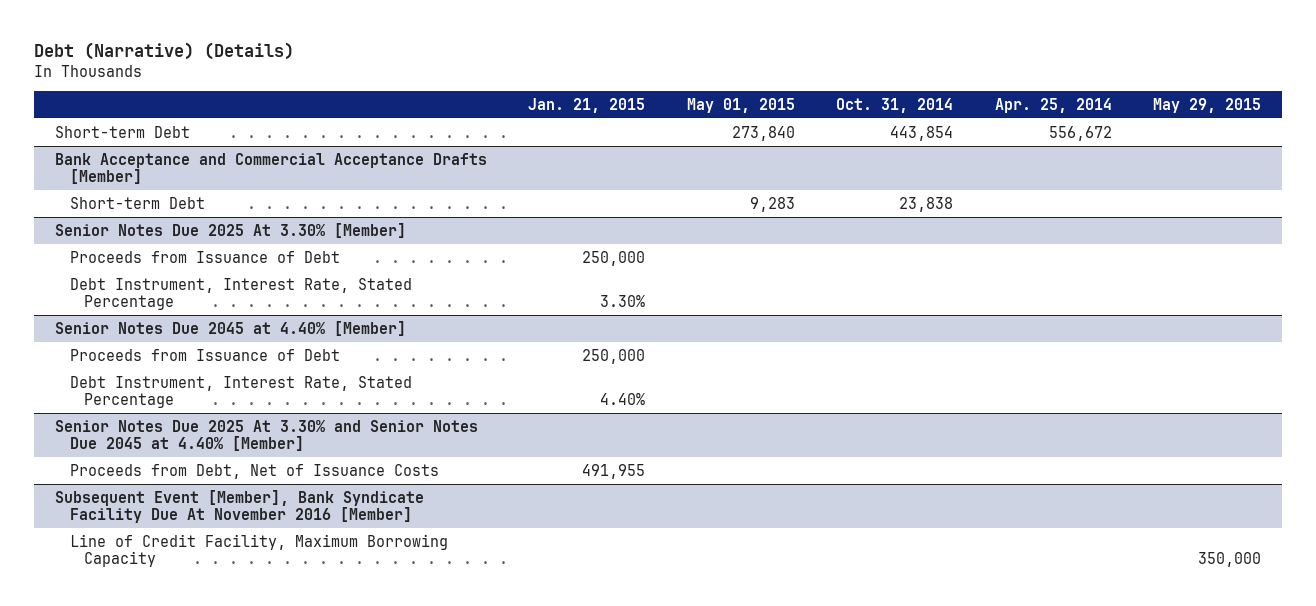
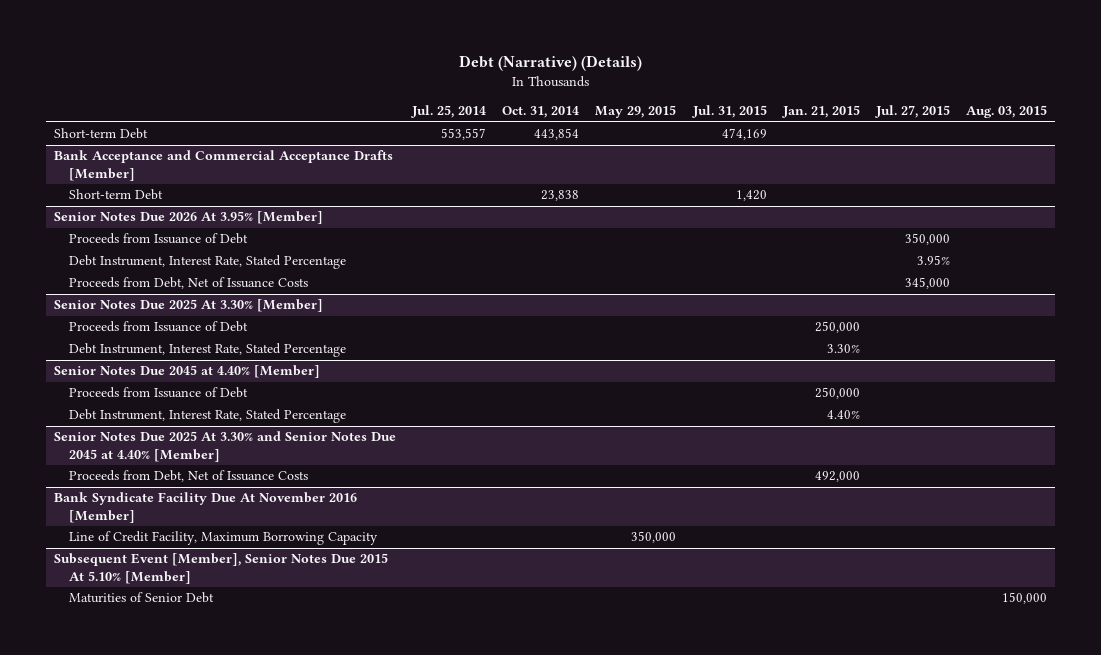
- | Jan. 21, 2015 | May 01, 2015 | Oct. 31, 2014 | Apr. 25, 2014 | May 29, 2015
+ | Jul. 25, 2014 | Oct. 31, 2014 | May 29, 2015 | Jul. 31, 2015 | Jan. 21, 2015 | Jul. 27, 2015 | Aug. 03, 2015
+ Senior Notes Due 2026 At 3.95% [Member]
+ Proceeds from Issuance of Debt | | | | | | 350,000 |
+ Debt Instrument, Interest Rate, Stated Percentage | | | | | | 3.95% |
+ Proceeds from Debt, Net of Issuance Costs | | | | | | 345,000 |
@ Senior Notes Due 2025 At 3.30% and Senior Notes Due 2045 at 4.40% [Member]
- Proceeds from Debt, Net of Issuance Costs | 491,955 | | | |
- Subsequent Event [Member], Bank Syndicate Facility Due At November 2016 [Member]
@ Senior Notes Due 2025 At 3.30% and Senior Notes Due 2045 at 4.40% [Member]
+ Proceeds from Debt, Net of Issuance Costs | | | | | 492,000 | |
+ Bank Syndicate Facility Due At November 2016 [Member]
+ Subsequent Event [Member], Senior Notes Due 2015 At 5.10% [Member]
+ Maturities of Senior Debt | | | | | | | 150,000

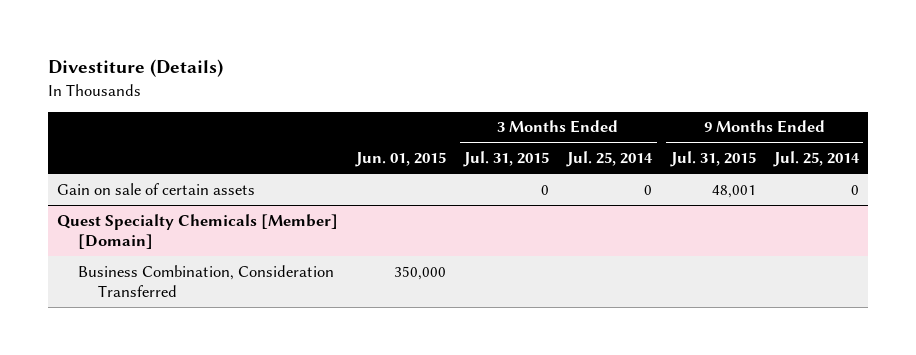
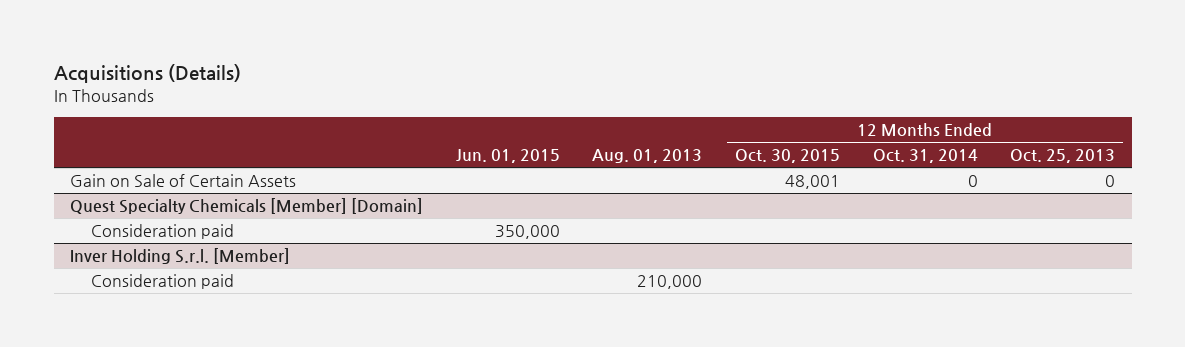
- Divestiture (Details)
+ Acquisitions (Details)
- | Jun. 01, 2015 | 3 Months Ended Jul. 31, 2015 | 3 Months Ended Jul. 25, 2014 | 9 Months Ended Jul. 31, 2015 | 9 Months Ended Jul. 25, 2014
+ | Jun. 01, 2015 | Aug. 01, 2013 | 12 Months Ended Oct. 30, 2015 | 12 Months Ended Oct. 31, 2014 | 12 Months Ended Oct. 25, 2013
- Gain on sale of certain assets | | 0 | 0 | 48,001 | 0
+ Gain on Sale of Certain Assets | | | 48,001 | 0 | 0
@ Quest Specialty Chemicals [Member] [Domain]
- Business Combination, Consideration Transferred | 350,000 | | | |
+ Consideration paid | 350,000 | | | |
+ Inver Holding S.r.l. [Member]
+ Consideration paid | | 210,000 | | |

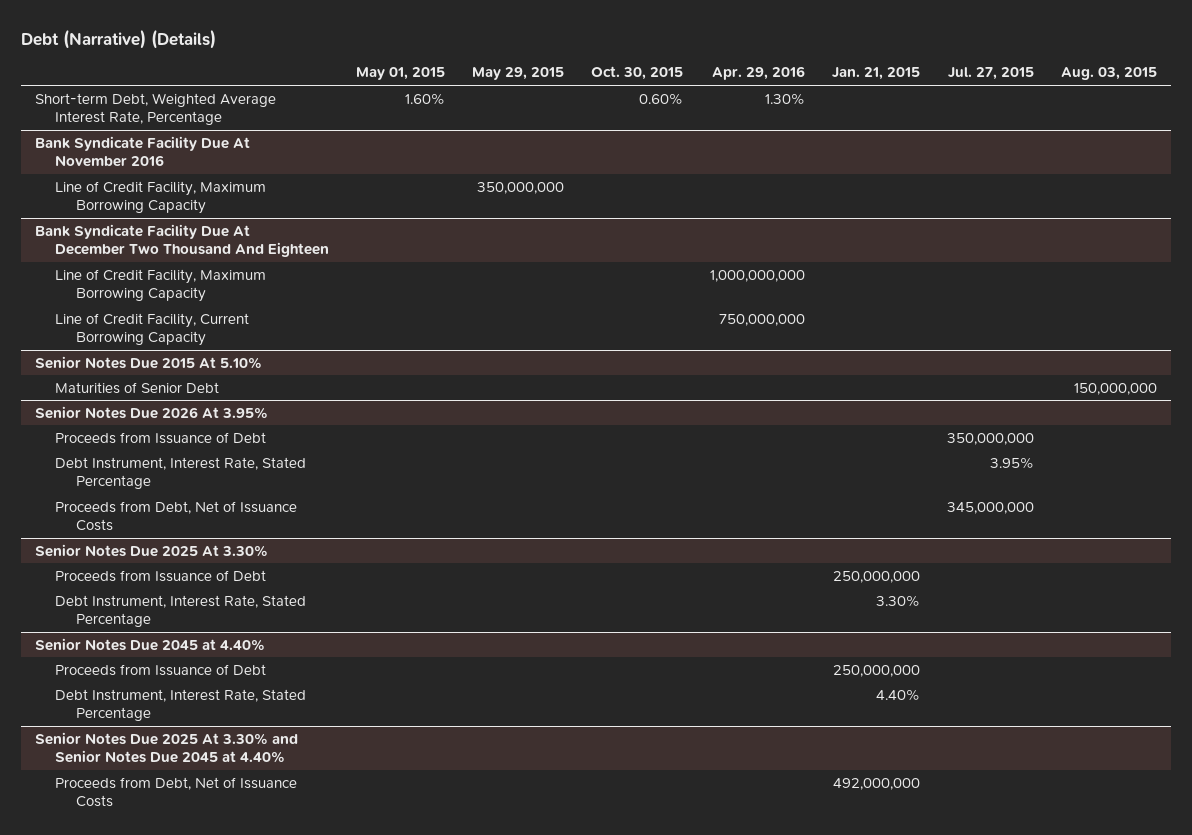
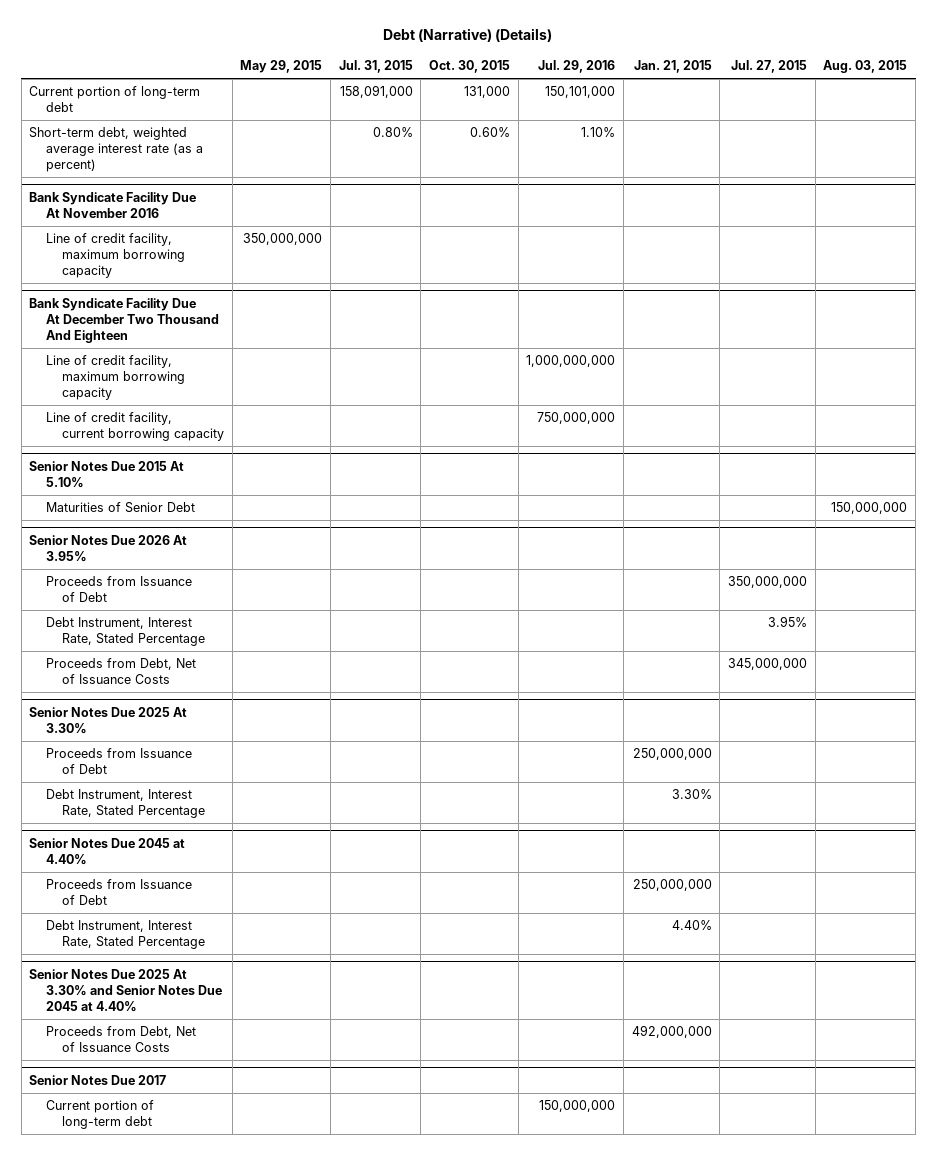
- | May 01, 2015 | May 29, 2015 | Oct. 30, 2015 | Apr. 29, 2016 | Jan. 21, 2015 | Jul. 27, 2015 | Aug. 03, 2015
+ | May 29, 2015 | Jul. 31, 2015 | Oct. 30, 2015 | Jul. 29, 2016 | Jan. 21, 2015 | Jul. 27, 2015 | Aug. 03, 2015
- Short-term Debt, Weighted Average Interest Rate, Percentage | 1.60% | | 0.60% | 1.30% | | |
+ Current portion of long-term debt | | 158,091,000 | 131,000 | 150,101,000 | | |
+ Short-term debt, weighted average interest rate (as a percent) | | 0.80% | 0.60% | 1.10% | | |
@ Bank Syndicate Facility Due At November 2016
- Line of Credit Facility, Maximum Borrowing Capacity | | 350,000,000 | | | | |
+ Line of credit facility, maximum borrowing capacity | 350,000,000 | | | | | |
@ Bank Syndicate Facility Due At December Two Thousand And Eighteen
- Line of Credit Facility, Maximum Borrowing Capacity | | | | 1,000,000,000 | | |
- Line of Credit Facility, Current Borrowing Capacity | | | | 750,000,000 | | |
+ Line of credit facility, maximum borrowing capacity | | | | 1,000,000,000 | | |
+ Line of credit facility, current borrowing capacity | | | | 750,000,000 | | |
+ Senior Notes Due 2017
+ Current portion of long-term debt | | | | 150,000,000 | | |

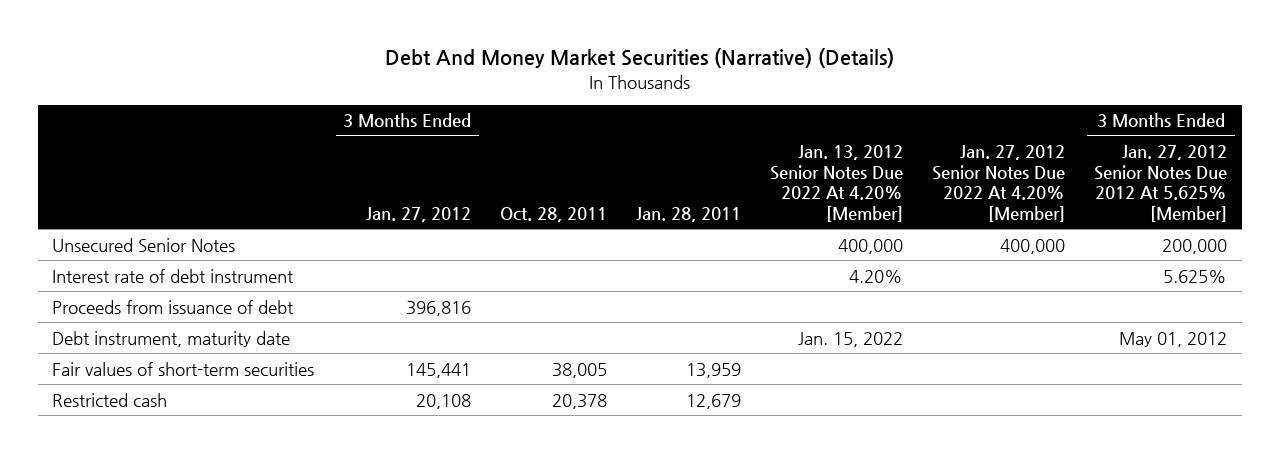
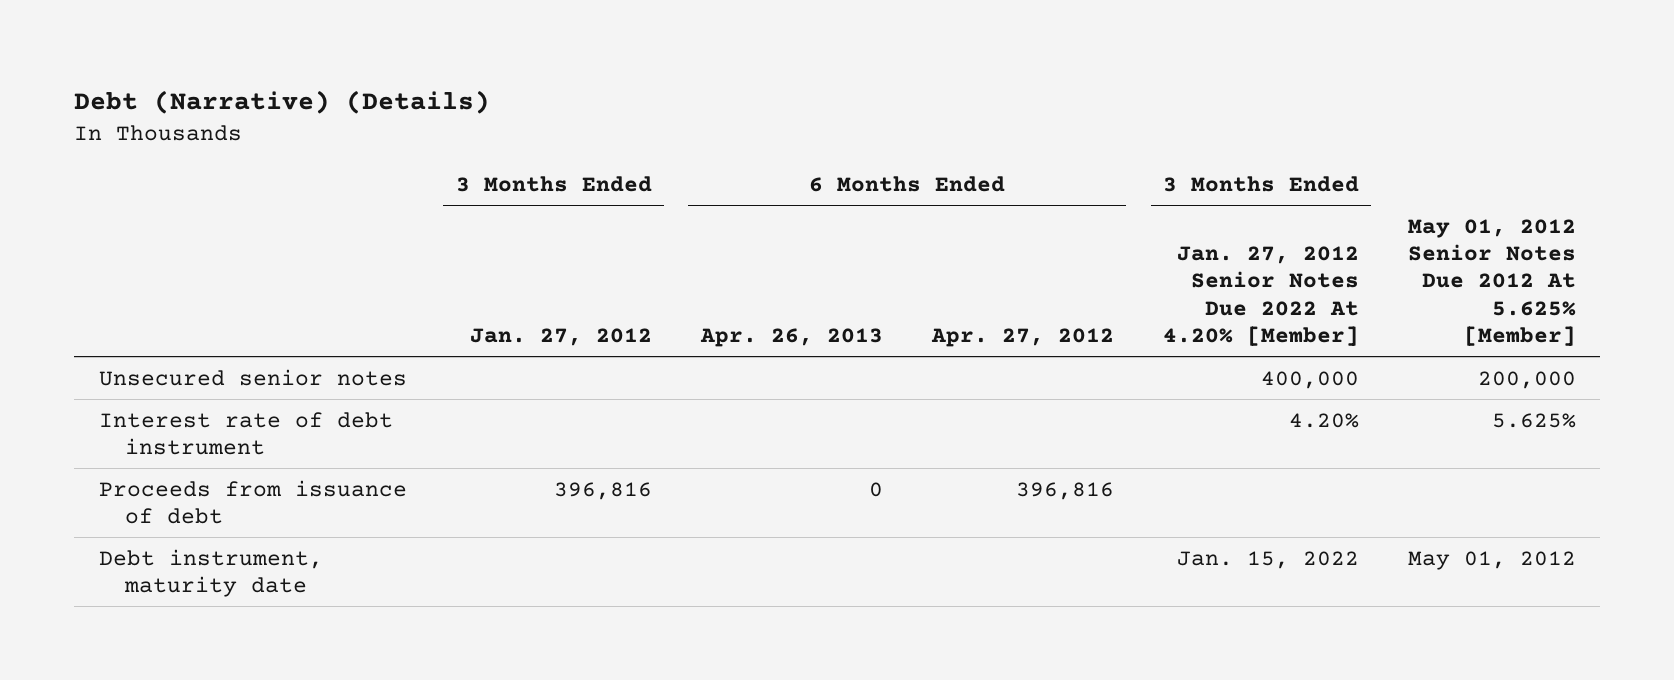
- Debt And Money Market Securities (Narrative) (Details)
+ Debt (Narrative) (Details)
- | 3 Months Ended Jan. 27, 2012 | Oct. 28, 2011 | Jan. 28, 2011 | Jan. 13, 2012 Senior Notes Due 2022 At 4.20% [Member] | Jan. 27, 2012 Senior Notes Due 2022 At 4.20% [Member] | 3 Months Ended Jan. 27, 2012 Senior Notes Due 2012 At 5.625% [Member]
+ | 3 Months Ended Jan. 27, 2012 | 6 Months Ended Apr. 26, 2013 | 6 Months Ended Apr. 27, 2012 | 3 Months Ended Jan. 27, 2012 Senior Notes Due 2022 At 4.20% [Member] | May 01, 2012 Senior Notes Due 2012 At 5.625% [Member]
- Unsecured Senior Notes | | | | 400,000 | 400,000 | 200,000
+ Unsecured senior notes | | | | 400,000 | 200,000
- Fair values of short-term securities | 145,441 | 38,005 | 13,959 | | |
- Restricted cash | 20,108 | 20,378 | 12,679 | | |

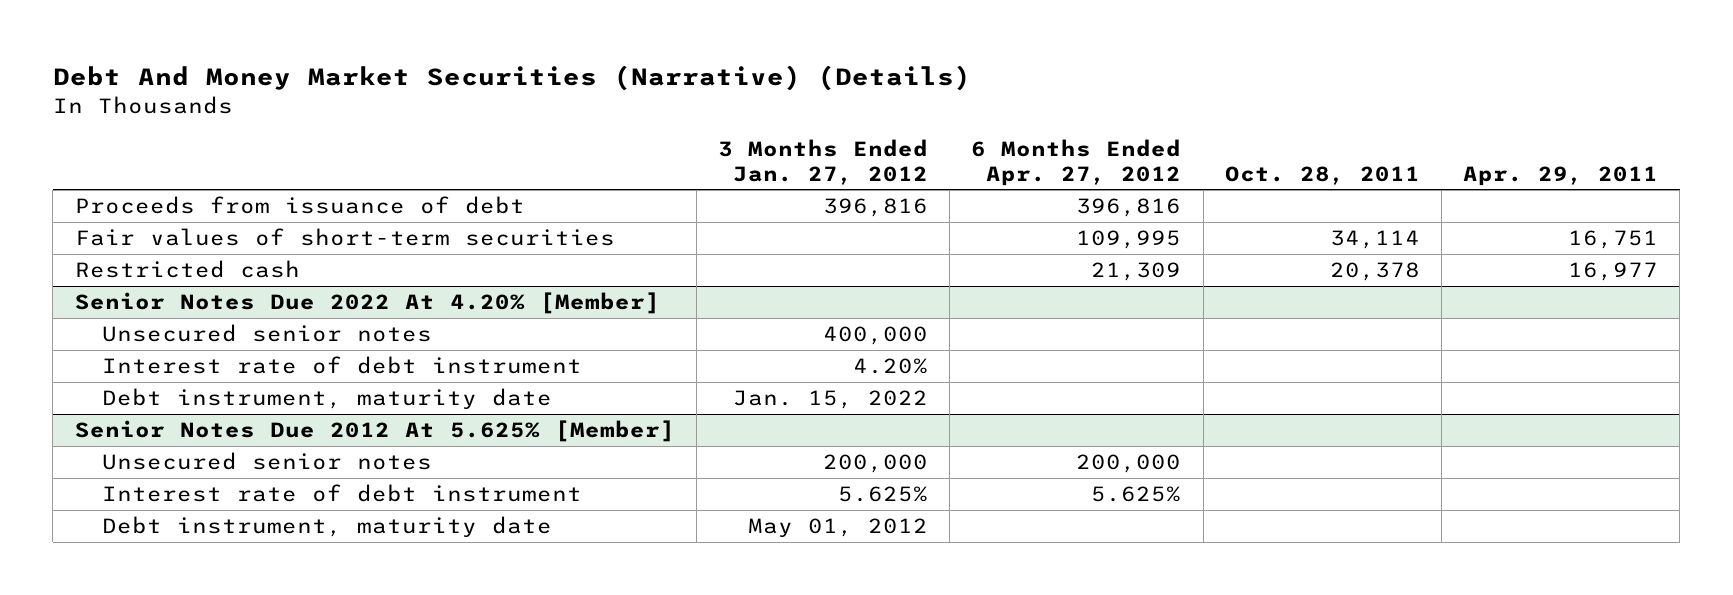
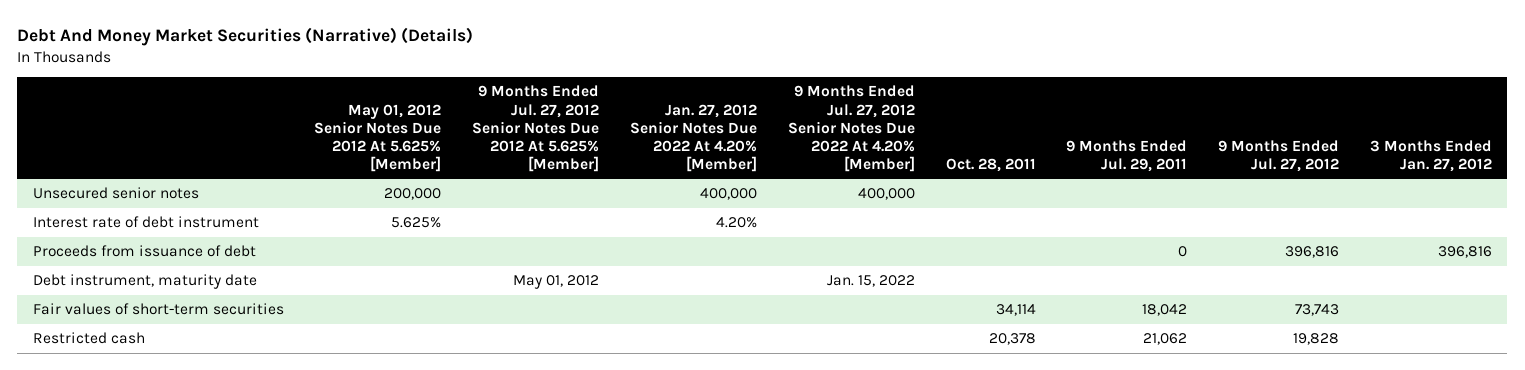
- | 3 Months Ended Jan. 27, 2012 | 6 Months Ended Apr. 27, 2012 | Oct. 28, 2011 | Apr. 29, 2011
+ | May 01, 2012 Senior Notes Due 2012 At 5.625% [Member] | 9 Months Ended Jul. 27, 2012 Senior Notes Due 2012 At 5.625% [Member] | Jan. 27, 2012 Senior Notes Due 2022 At 4.20% [Member] | 9 Months Ended Jul. 27, 2012 Senior Notes Due 2022 At 4.20% [Member] | Oct. 28, 2011 | 9 Months Ended Jul. 29, 2011 | 9 Months Ended Jul. 27, 2012 | 3 Months Ended Jan. 27, 2012
+ Unsecured senior notes | 200,000 | | 400,000 | 400,000 | | | |
+ Interest rate of debt instrument | 5.625% | | 4.20% | | | | |
+ Debt instrument, maturity date | | May 01, 2012 | | Jan. 15, 2022 | | | |
- Senior Notes Due 2022 At 4.20% [Member]
- Unsecured senior notes | 400,000 | | |
- Interest rate of debt instrument | 4.20% | | |
- Debt instrument, maturity date | Jan. 15, 2022 | | |
- Senior Notes Due 2012 At 5.625% [Member]
- Unsecured senior notes | 200,000 | 200,000 | |
- Interest rate of debt instrument | 5.625% | 5.625% | |
- Debt instrument, maturity date | May 01, 2012 | | |

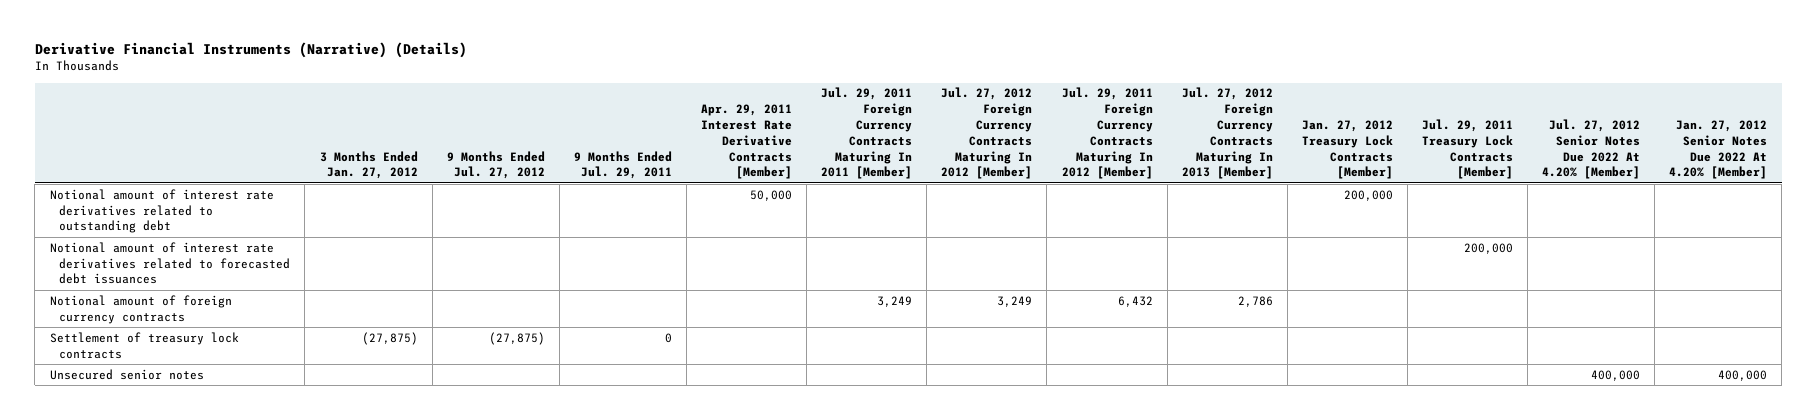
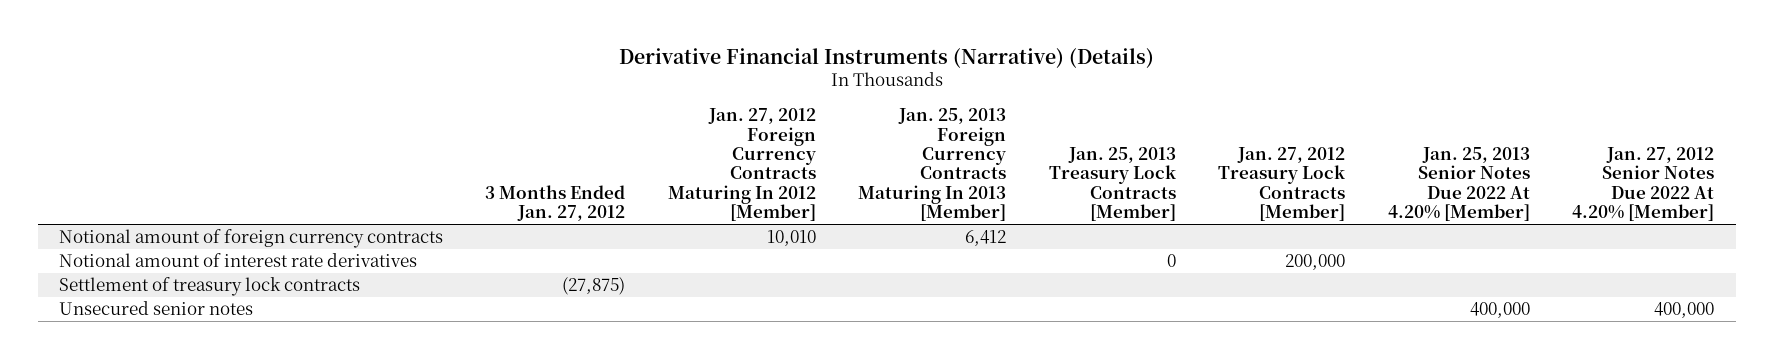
- | 3 Months Ended Jan. 27, 2012 | 9 Months Ended Jul. 27, 2012 | 9 Months Ended Jul. 29, 2011 | Apr. 29, 2011 Interest Rate Derivative Contracts [Member] | Jul. 29, 2011 Foreign Currency Contracts Maturing In 2011 [Member] | Jul. 27, 2012 Foreign Currency Contracts Maturing In 2012 [Member] | Jul. 29, 2011 Foreign Currency Contracts Maturing In 2012 [Member] | Jul. 27, 2012 Foreign Currency Contracts Maturing In 2013 [Member] | Jan. 27, 2012 Treasury Lock Contracts [Member] | Jul. 29, 2011 Treasury Lock Contracts [Member] | Jul. 27, 2012 Senior Notes Due 2022 At 4.20% [Member] | Jan. 27, 2012 Senior Notes Due 2022 At 4.20% [Member]
+ | 3 Months Ended Jan. 27, 2012 | Jan. 27, 2012 Foreign Currency Contracts Maturing In 2012 [Member] | Jan. 25, 2013 Foreign Currency Contracts Maturing In 2013 [Member] | Jan. 25, 2013 Treasury Lock Contracts [Member] | Jan. 27, 2012 Treasury Lock Contracts [Member] | Jan. 25, 2013 Senior Notes Due 2022 At 4.20% [Member] | Jan. 27, 2012 Senior Notes Due 2022 At 4.20% [Member]
- Notional amount of interest rate derivatives related to outstanding debt | | | | 50,000 | | | | | 200,000 | | |
- Notional amount of interest rate derivatives related to forecasted debt issuances | | | | | | | | | | 200,000 | |
+ Notional amount of interest rate derivatives | | | | 0 | 200,000 | |

